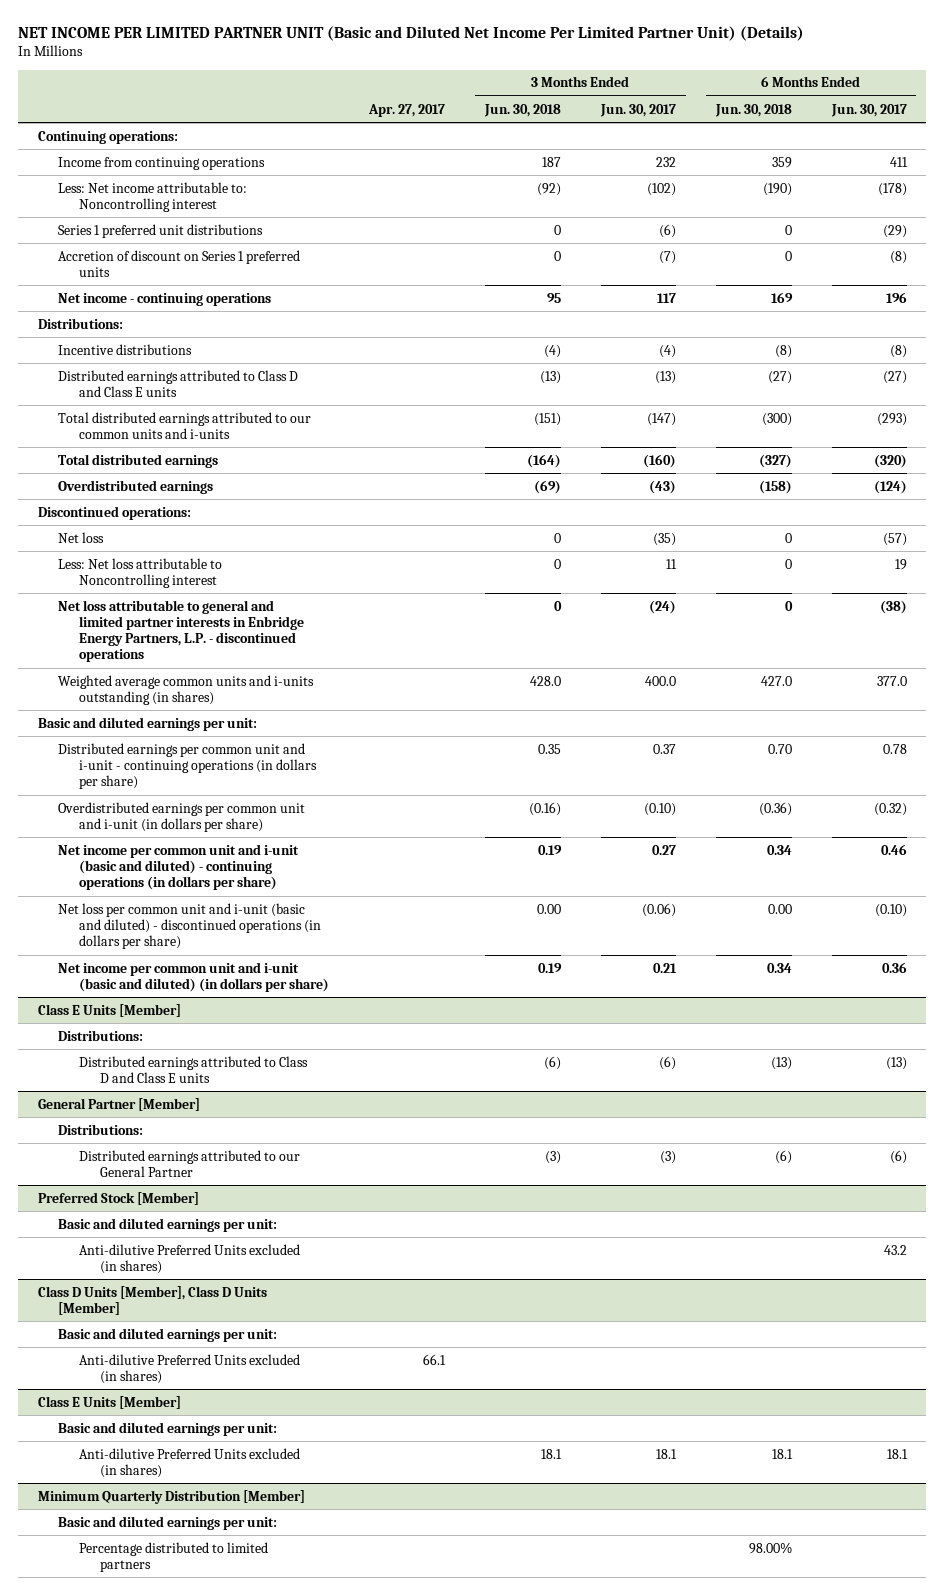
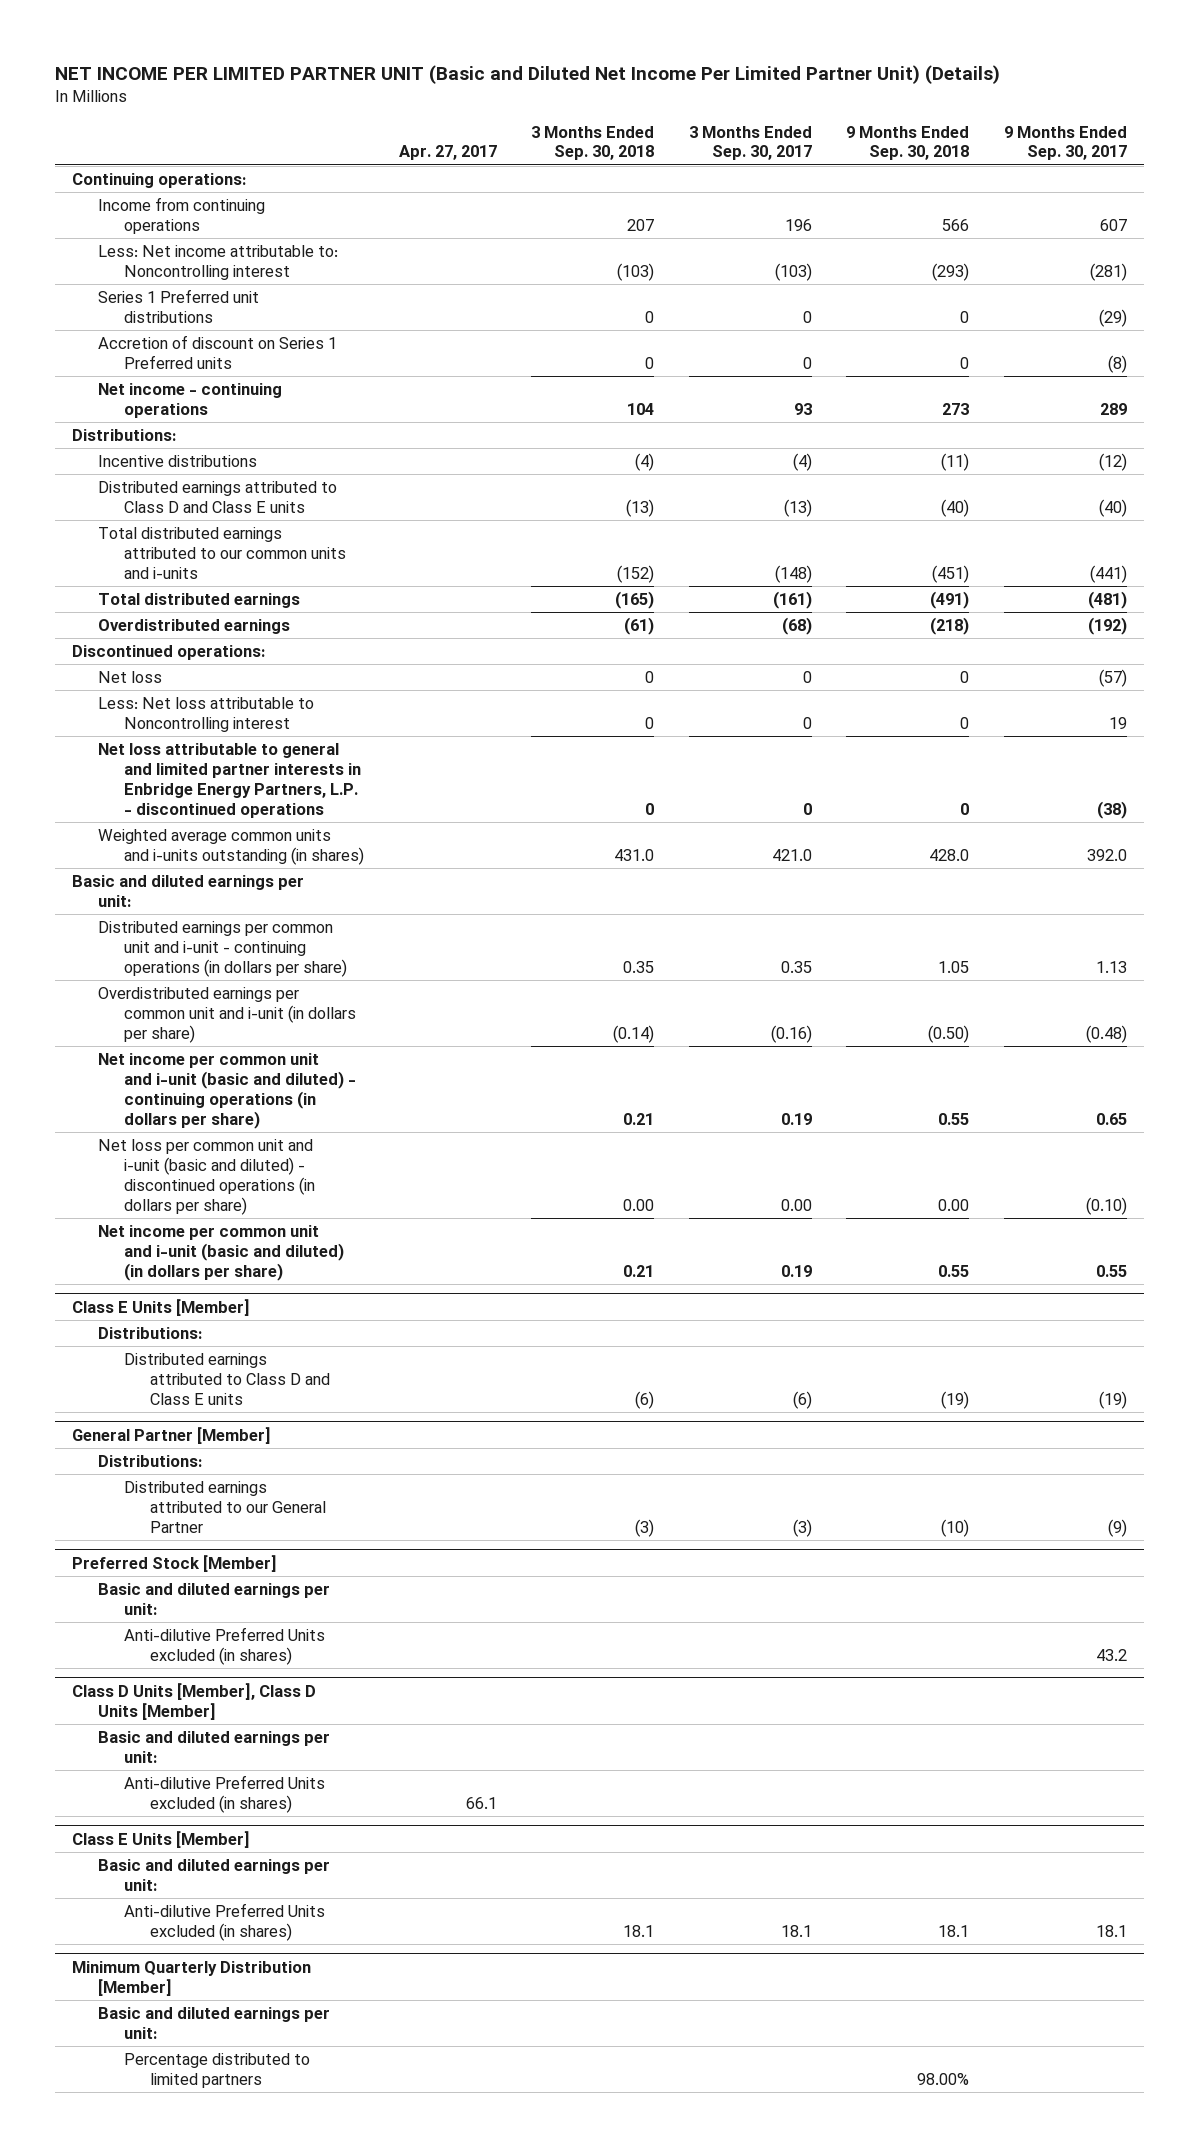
- | Apr. 27, 2017 | 3 Months Ended Jun. 30, 2018 | 3 Months Ended Jun. 30, 2017 | 6 Months Ended Jun. 30, 2018 | 6 Months Ended Jun. 30, 2017
+ | Apr. 27, 2017 | 3 Months Ended Sep. 30, 2018 | 3 Months Ended Sep. 30, 2017 | 9 Months Ended Sep. 30, 2018 | 9 Months Ended Sep. 30, 2017
- Series 1 preferred unit distributions | | 0 | (6) | 0 | (29)
- Accretion of discount on Series 1 preferred units | | 0 | (7) | 0 | (8)
+ Series 1 Preferred unit distributions | | 0 | 0 | 0 | (29)
+ Accretion of discount on Series 1 Preferred units | | 0 | 0 | 0 | (8)

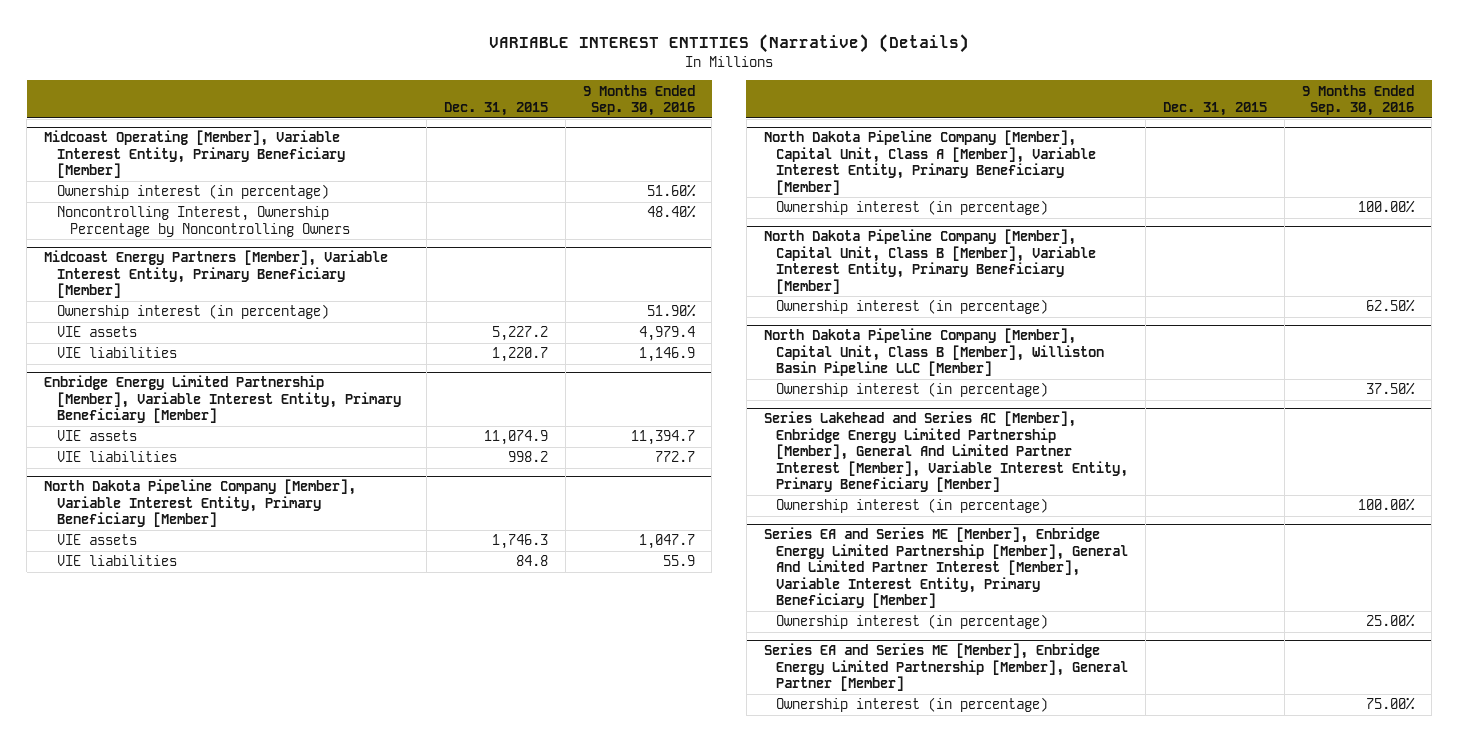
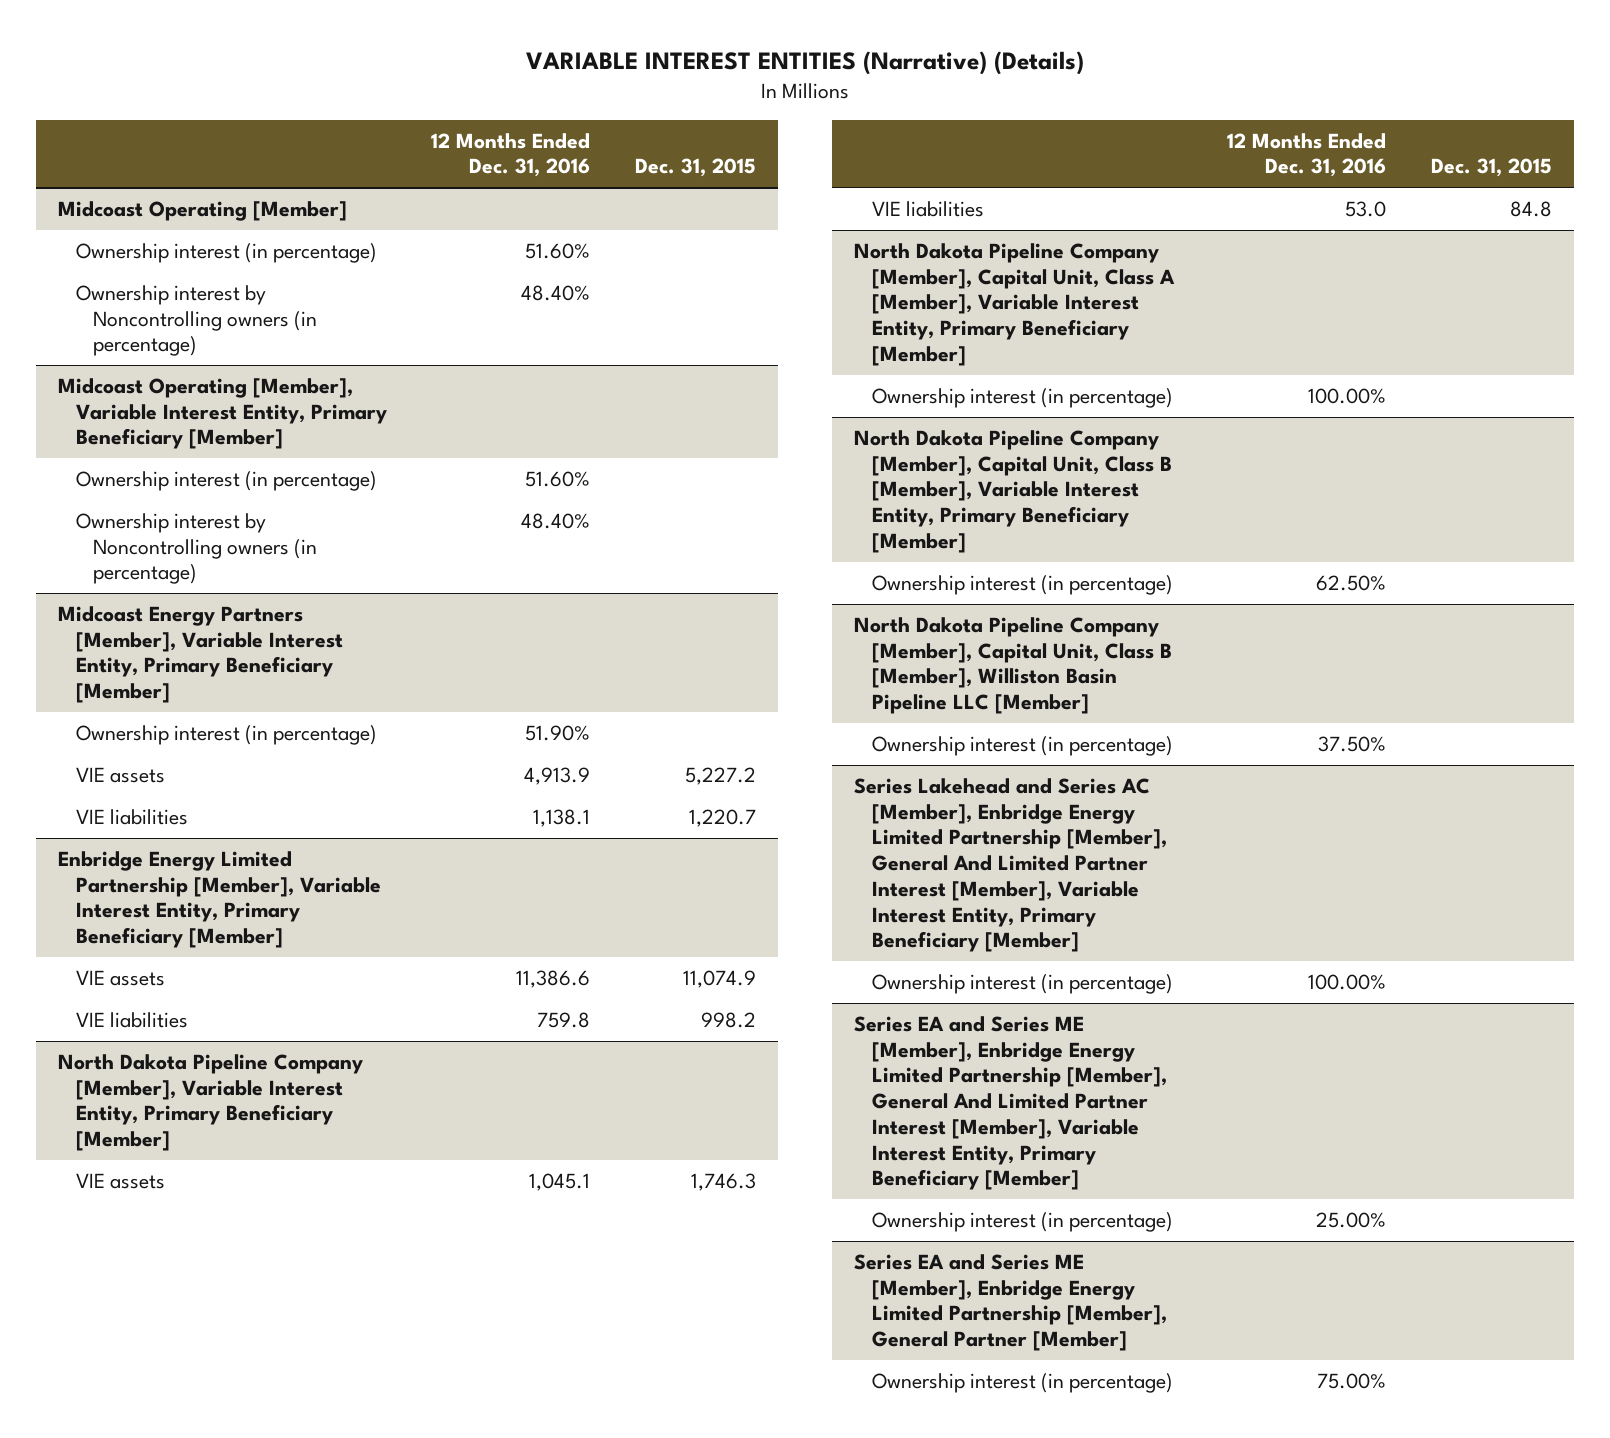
- | Dec. 31, 2015 | 9 Months Ended Sep. 30, 2016
+ | 12 Months Ended Dec. 31, 2016 | Dec. 31, 2015
+ Midcoast Operating [Member]
+ Ownership interest (in percentage) | 51.60% |
+ Ownership interest by Noncontrolling owners (in percentage) | 48.40% |
@ Midcoast Operating [Member], Variable Interest Entity, Primary Beneficiary [Member]
- Noncontrolling Interest, Ownership Percentage by Noncontrolling Owners | | 48.40%
+ Ownership interest by Noncontrolling owners (in percentage) | 48.40% |

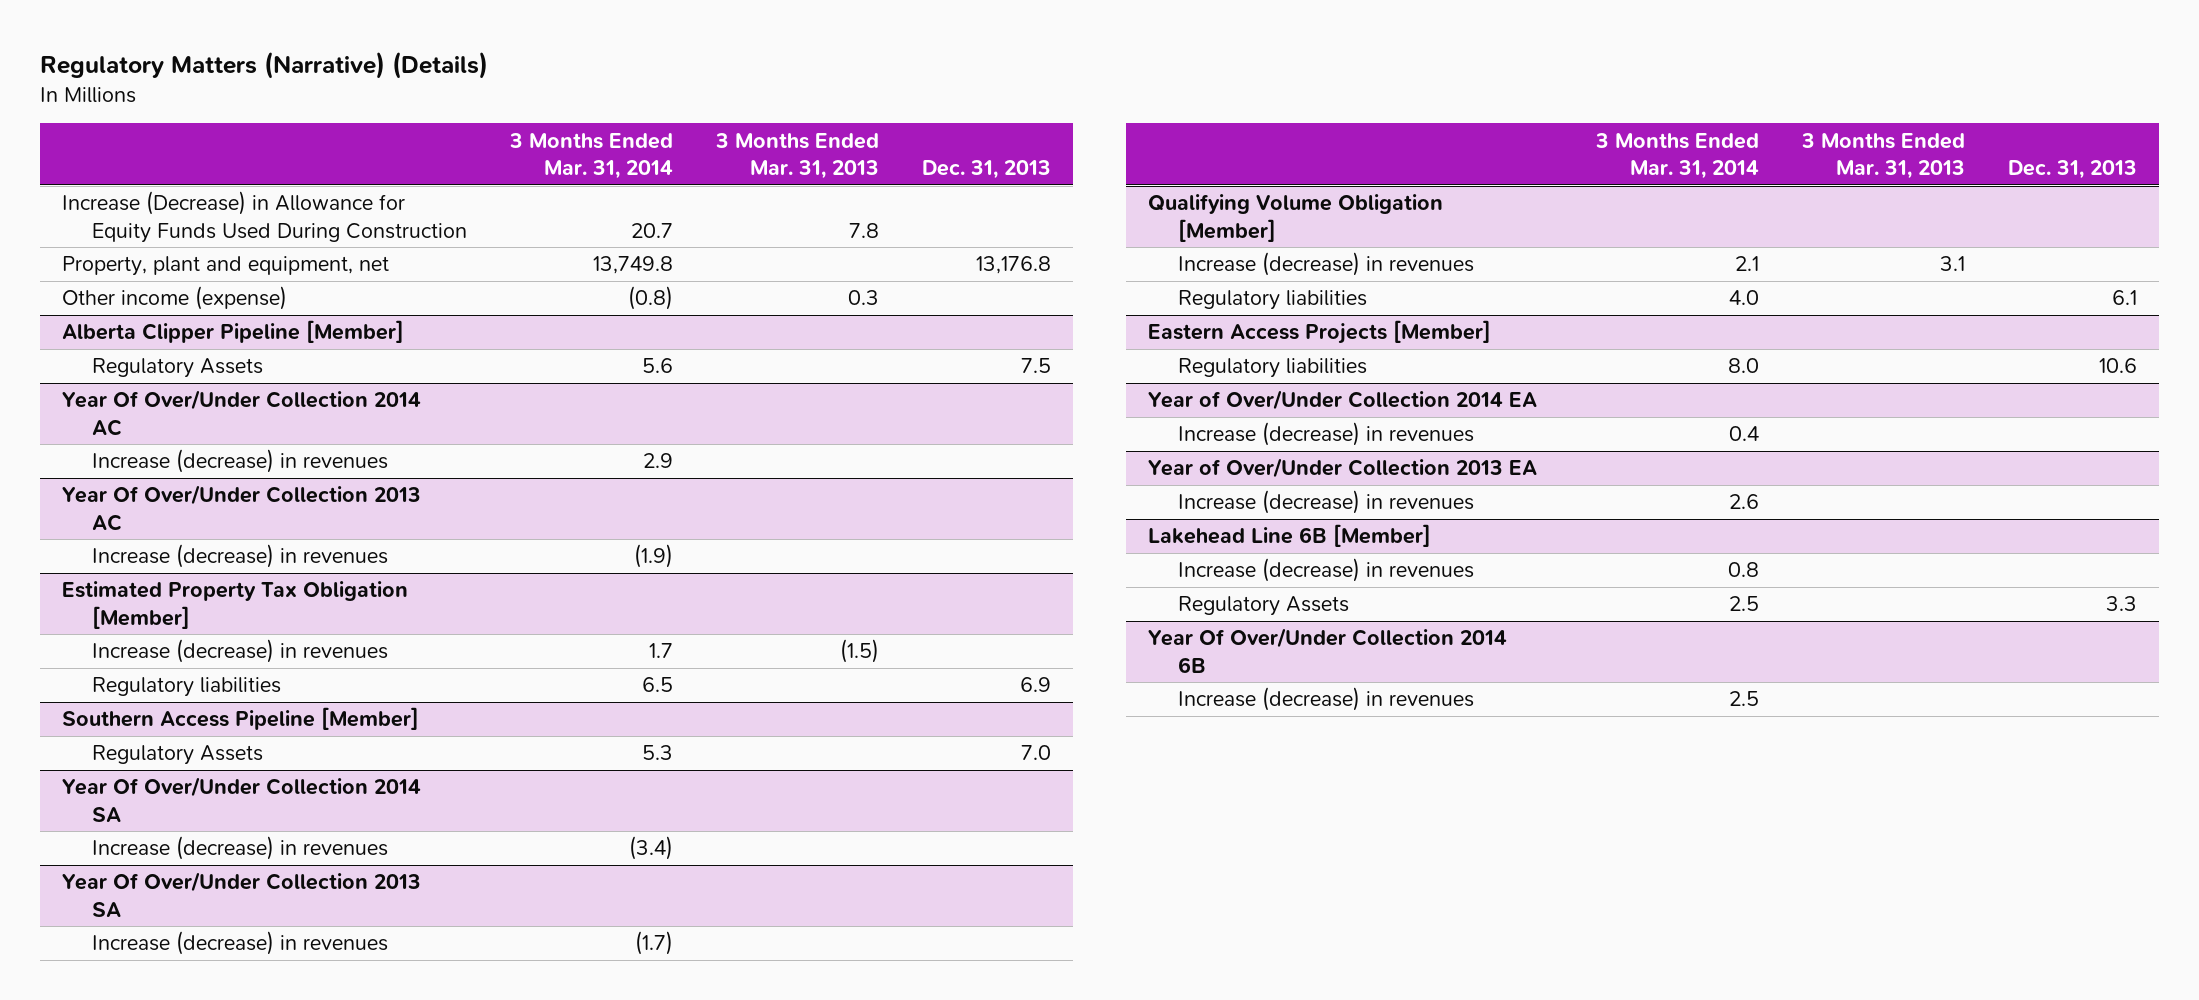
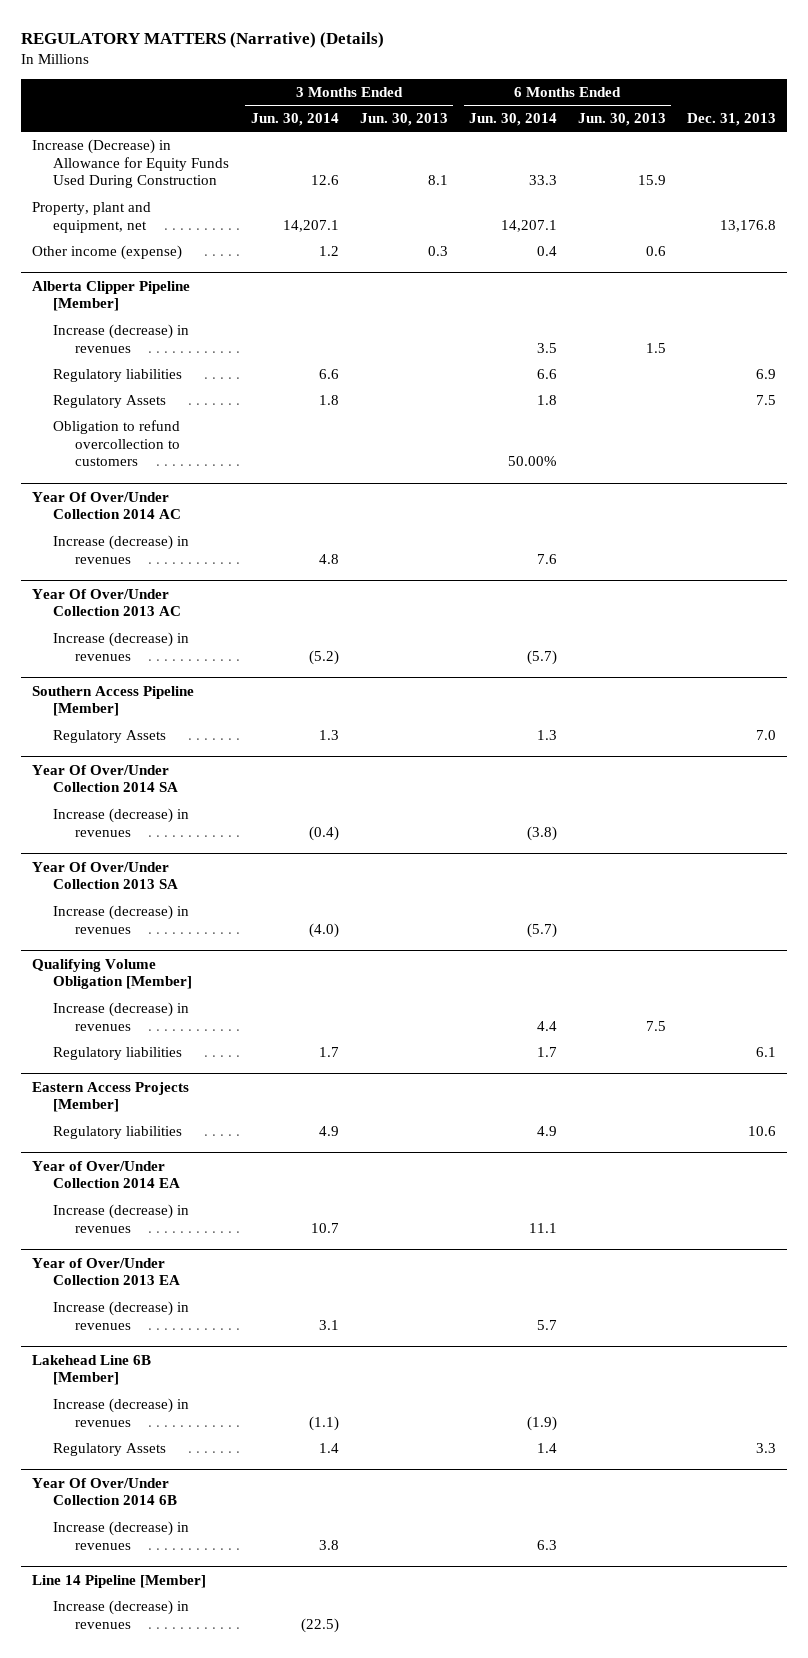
- Regulatory Matters (Narrative) (Details)
+ REGULATORY MATTERS (Narrative) (Details)
- | 3 Months Ended Mar. 31, 2014 | 3 Months Ended Mar. 31, 2013 | Dec. 31, 2013
+ | 3 Months Ended Jun. 30, 2014 | 3 Months Ended Jun. 30, 2013 | 6 Months Ended Jun. 30, 2014 | 6 Months Ended Jun. 30, 2013 | Dec. 31, 2013
@ Alberta Clipper Pipeline [Member]
+ Increase (decrease) in revenues | | | 3.5 | 1.5 |
+ Regulatory liabilities | 6.6 | | 6.6 | | 6.9
+ Obligation to refund overcollection to customers | | | 50.00% | |
- Estimated Property Tax Obligation [Member]
- Increase (decrease) in revenues | 1.7 | (1.5) |
- Regulatory liabilities | 6.5 | | 6.9
+ Line 14 Pipeline [Member]
+ Increase (decrease) in revenues | (22.5) | | | |

